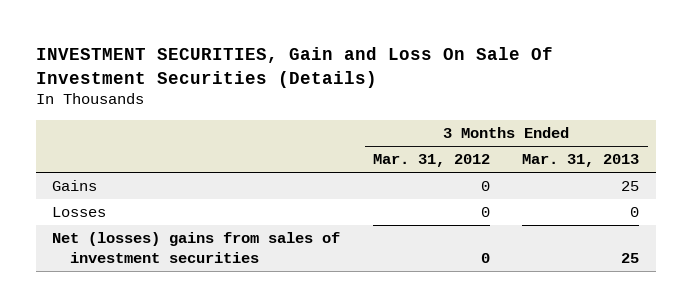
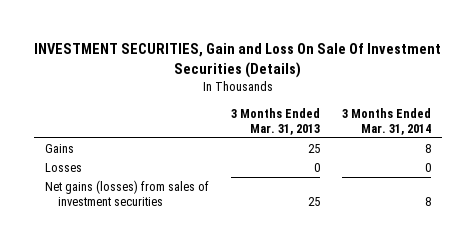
- | 3 Months Ended Mar. 31, 2012 | 3 Months Ended Mar. 31, 2013
+ | 3 Months Ended Mar. 31, 2013 | 3 Months Ended Mar. 31, 2014
- Net (losses) gains from sales of investment securities | 0 | 25
+ Net gains (losses) from sales of investment securities | 25 | 8

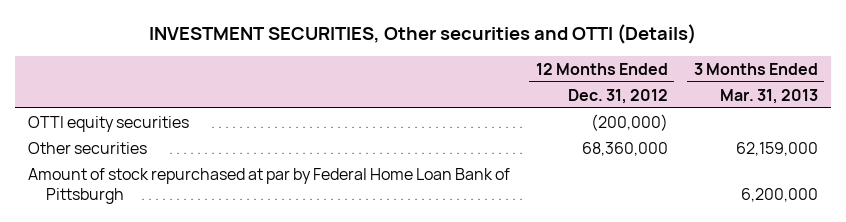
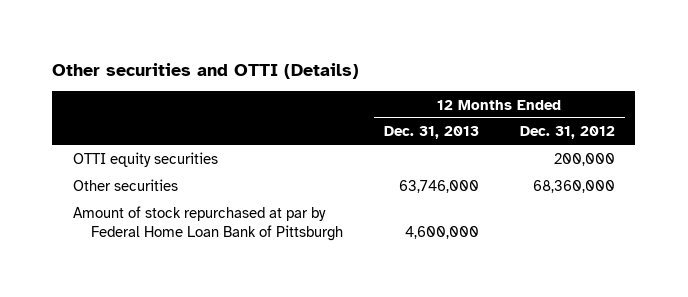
- INVESTMENT SECURITIES, Other securities and OTTI (Details)
+ Other securities and OTTI (Details)
- | 12 Months Ended Dec. 31, 2012 | 3 Months Ended Mar. 31, 2013
+ | 12 Months Ended Dec. 31, 2013 | 12 Months Ended Dec. 31, 2012
- OTTI equity securities | (200,000) |
+ OTTI equity securities | | 200,000

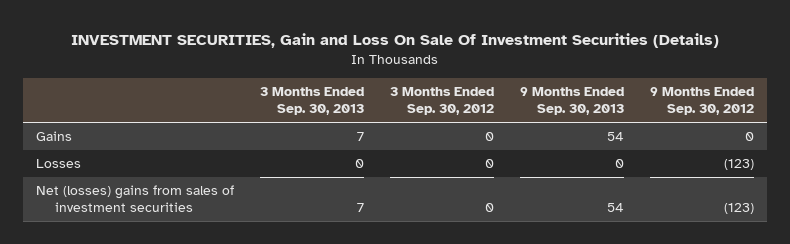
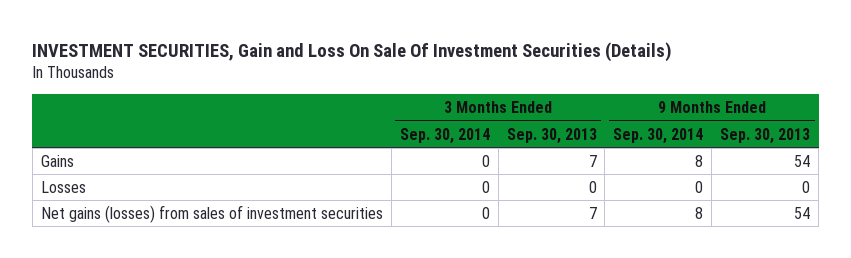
- | 3 Months Ended Sep. 30, 2013 | 3 Months Ended Sep. 30, 2012 | 9 Months Ended Sep. 30, 2013 | 9 Months Ended Sep. 30, 2012
+ | 3 Months Ended Sep. 30, 2014 | 3 Months Ended Sep. 30, 2013 | 9 Months Ended Sep. 30, 2014 | 9 Months Ended Sep. 30, 2013
- Net (losses) gains from sales of investment securities | 7 | 0 | 54 | (123)
+ Net gains (losses) from sales of investment securities | 0 | 7 | 8 | 54

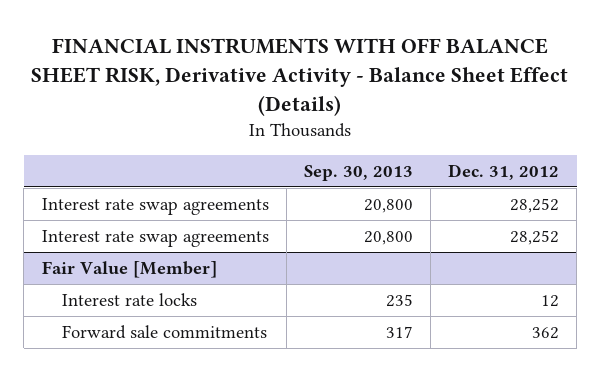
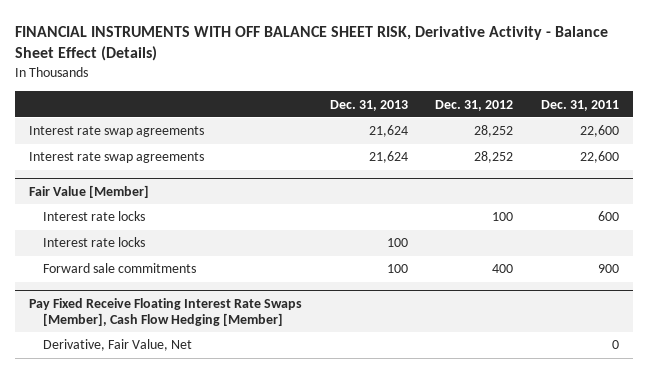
- | Sep. 30, 2013 | Dec. 31, 2012
+ | Dec. 31, 2013 | Dec. 31, 2012 | Dec. 31, 2011
@ Fair Value [Member]
- Interest rate locks | 235 | 12
- Forward sale commitments | 317 | 362
+ Interest rate locks | | 100 | 600
+ Interest rate locks | 100 | |
+ Forward sale commitments | 100 | 400 | 900
+ Pay Fixed Receive Floating Interest Rate Swaps [Member], Cash Flow Hedging [Member]
+ Derivative, Fair Value, Net | | | 0

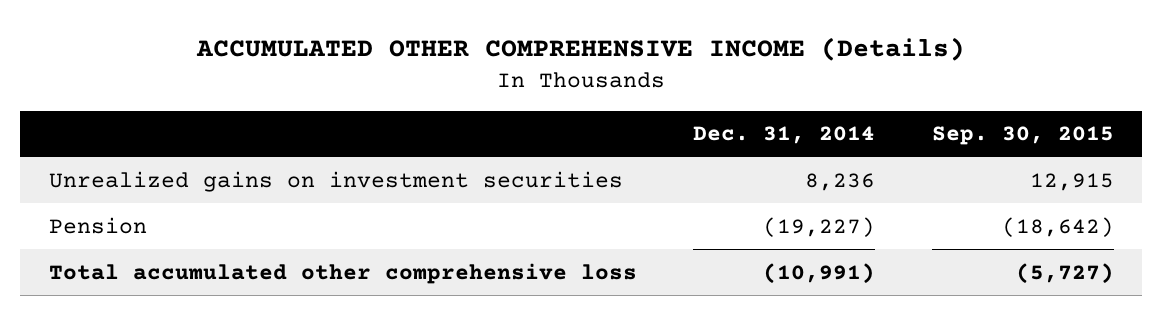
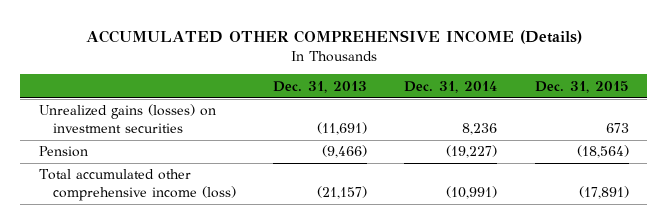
- | Dec. 31, 2014 | Sep. 30, 2015
+ | Dec. 31, 2013 | Dec. 31, 2014 | Dec. 31, 2015
- Unrealized gains on investment securities | 8,236 | 12,915
+ Unrealized gains (losses) on investment securities | (11,691) | 8,236 | 673
- Total accumulated other comprehensive loss | (10,991) | (5,727)
+ Total accumulated other comprehensive income (loss) | (21,157) | (10,991) | (17,891)

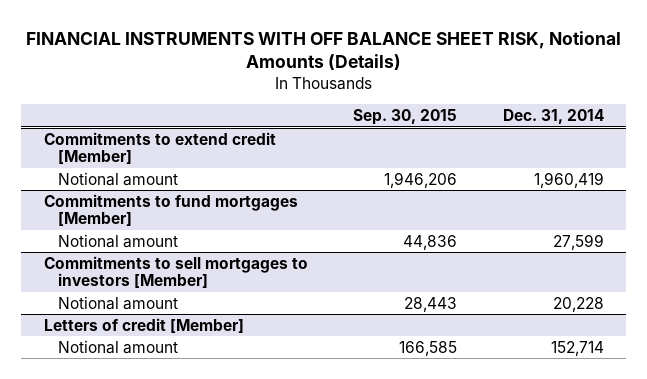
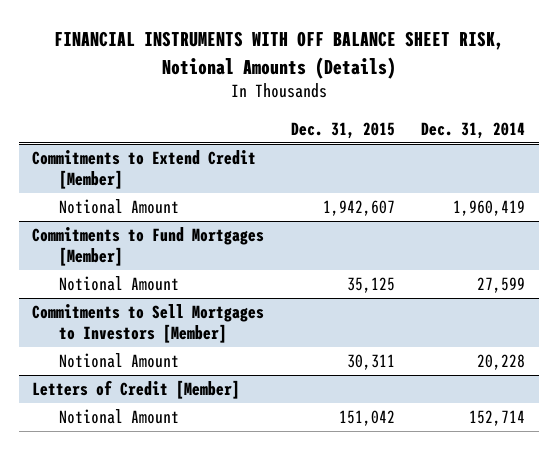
- | Sep. 30, 2015 | Dec. 31, 2014
+ | Dec. 31, 2015 | Dec. 31, 2014
- Commitments to extend credit [Member]
- Notional amount | 1,946,206 | 1,960,419
- Commitments to fund mortgages [Member]
- Notional amount | 44,836 | 27,599
- Commitments to sell mortgages to investors [Member]
- Notional amount | 28,443 | 20,228
- Letters of credit [Member]
- Notional amount | 166,585 | 152,714
+ Commitments to Extend Credit [Member]
+ Notional Amount | 1,942,607 | 1,960,419
+ Commitments to Fund Mortgages [Member]
+ Notional Amount | 35,125 | 27,599
+ Commitments to Sell Mortgages to Investors [Member]
+ Notional Amount | 30,311 | 20,228
+ Letters of Credit [Member]
+ Notional Amount | 151,042 | 152,714

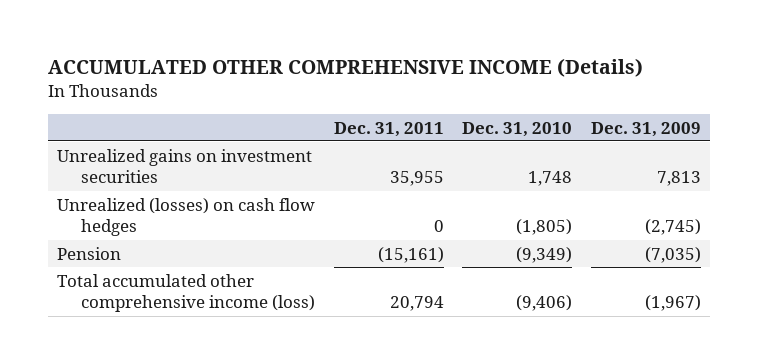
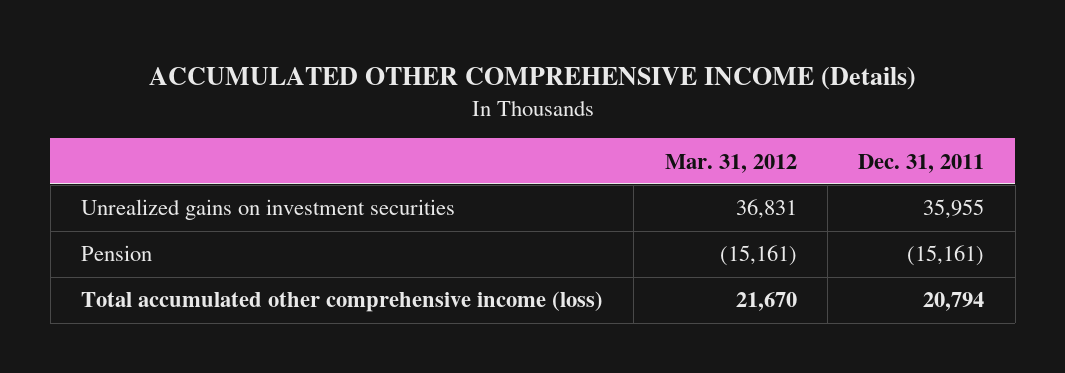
- | Dec. 31, 2011 | Dec. 31, 2010 | Dec. 31, 2009
+ | Mar. 31, 2012 | Dec. 31, 2011
- Unrealized (losses) on cash flow hedges | 0 | (1,805) | (2,745)

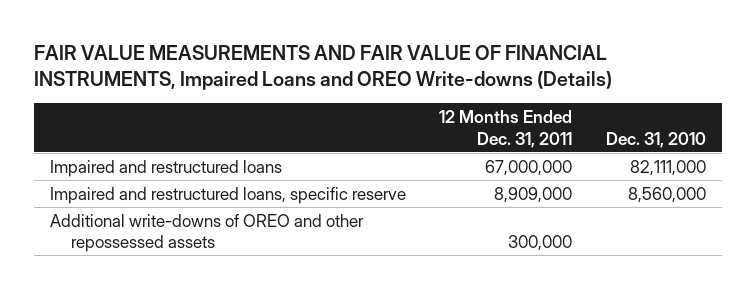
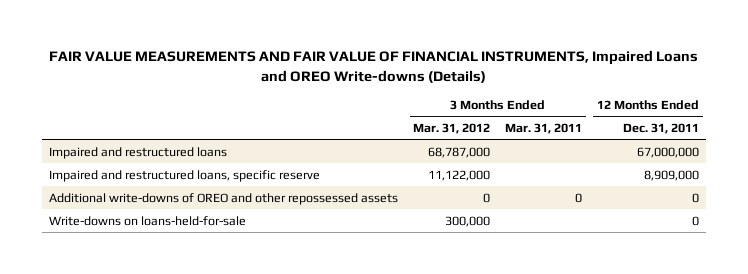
- | 12 Months Ended Dec. 31, 2011 | Dec. 31, 2010
+ | 3 Months Ended Mar. 31, 2012 | 3 Months Ended Mar. 31, 2011 | 12 Months Ended Dec. 31, 2011
- Additional write-downs of OREO and other repossessed assets | 300,000 |
+ Additional write-downs of OREO and other repossessed assets | 0 | 0 | 0
+ Write-downs on loans-held-for-sale | 300,000 | | 0

